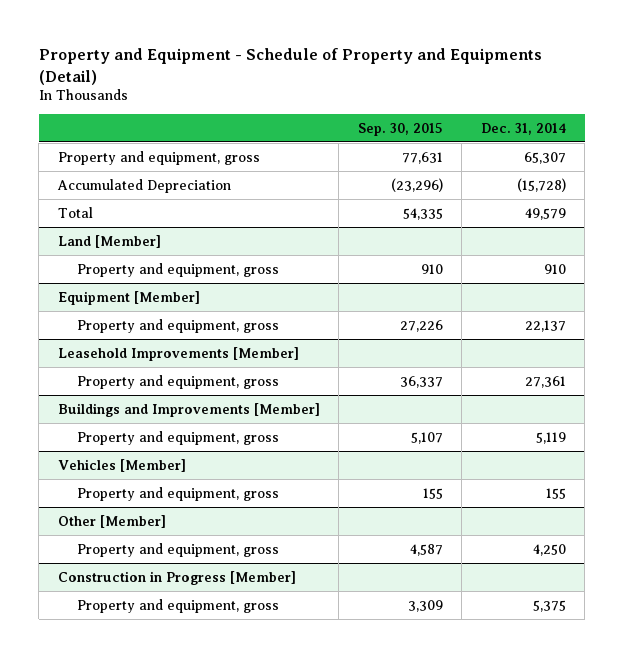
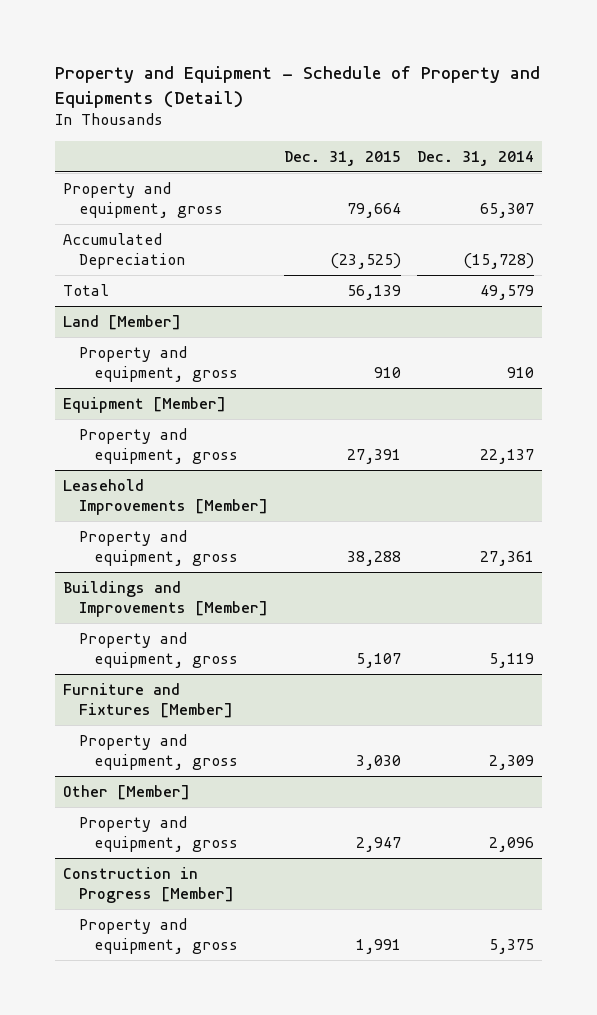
- | Sep. 30, 2015 | Dec. 31, 2014
+ | Dec. 31, 2015 | Dec. 31, 2014
- Vehicles [Member]
- Property and equipment, gross | 155 | 155
+ Furniture and Fixtures [Member]
+ Property and equipment, gross | 3,030 | 2,309
@ Other [Member]
- Property and equipment, gross | 4,587 | 4,250
+ Property and equipment, gross | 2,947 | 2,096

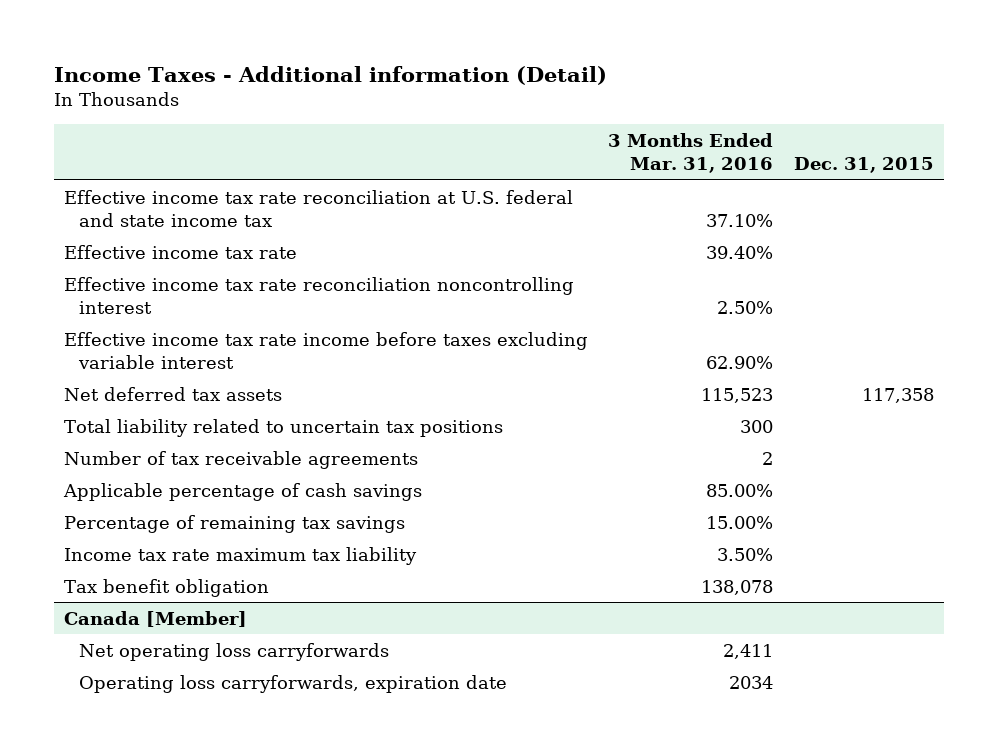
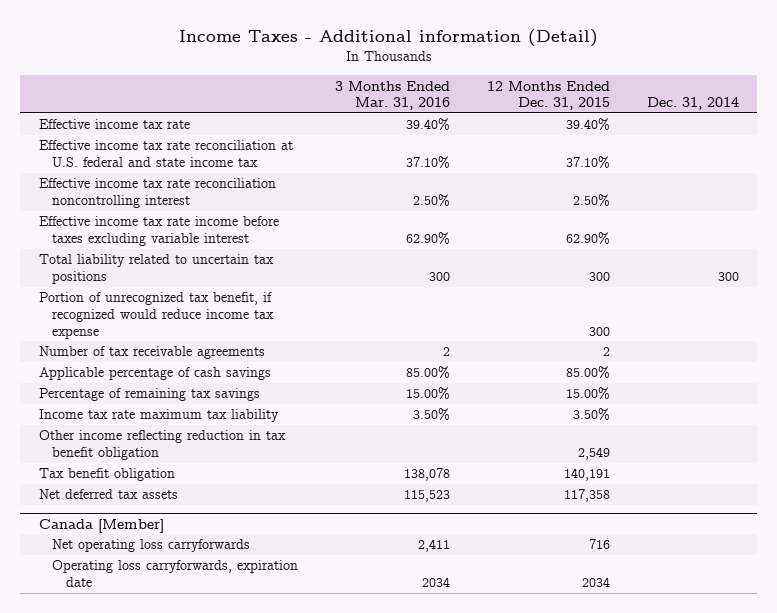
- | 3 Months Ended Mar. 31, 2016 | Dec. 31, 2015
+ | 3 Months Ended Mar. 31, 2016 | 12 Months Ended Dec. 31, 2015 | Dec. 31, 2014
moved down: Effective income tax rate reconciliation at U.S. federal and state income tax | 37.10% | 37.10% |
+ Portion of unrecognized tax benefit, if recognized would reduce income tax expense | | 300 |
+ Other income reflecting reduction in tax benefit obligation | | 2,549 |
moved down: Net deferred tax assets | 115,523 | 117,358 |

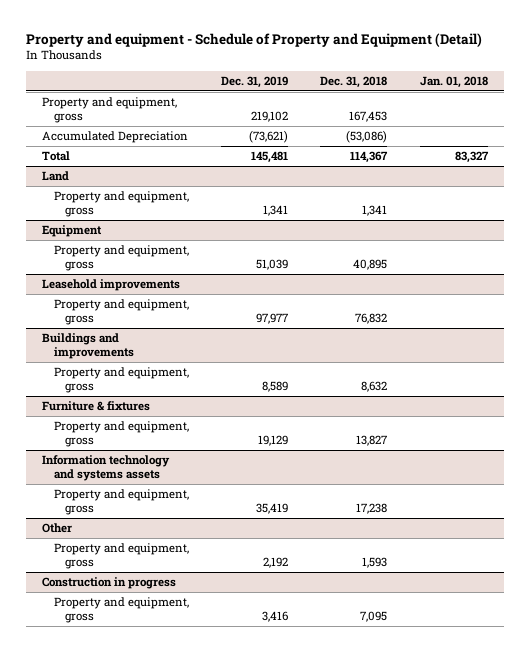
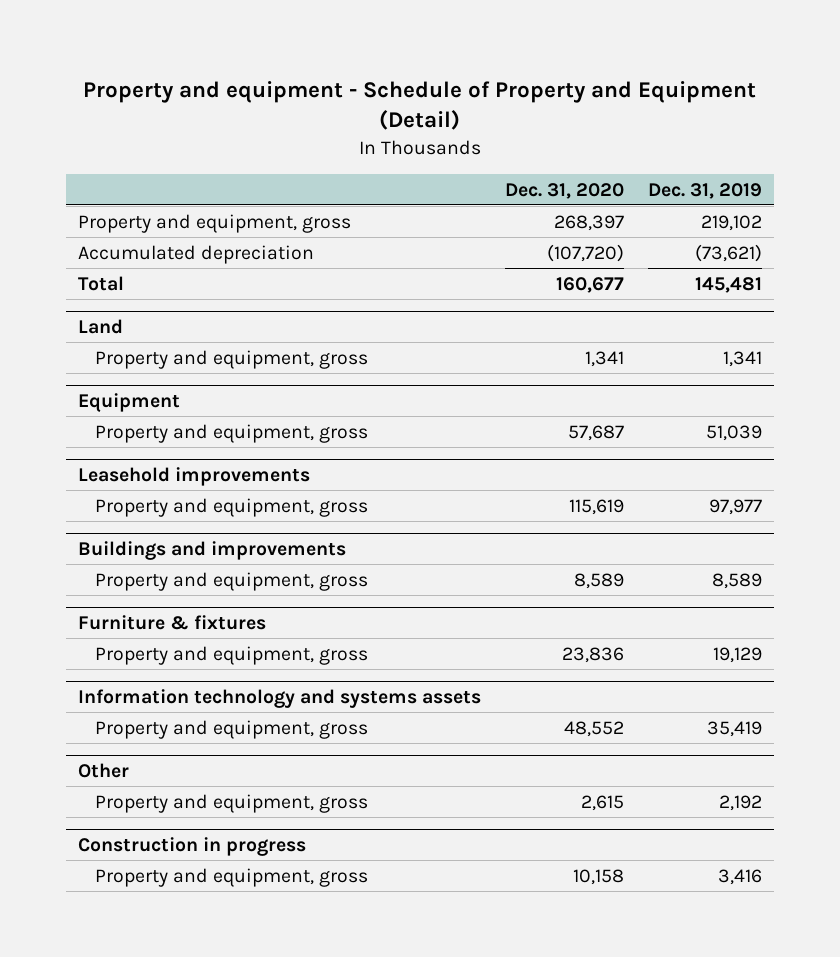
- | Dec. 31, 2019 | Dec. 31, 2018 | Jan. 01, 2018
+ | Dec. 31, 2020 | Dec. 31, 2019
- Accumulated Depreciation | (73,621) | (53,086) |
+ Accumulated depreciation | (107,720) | (73,621)

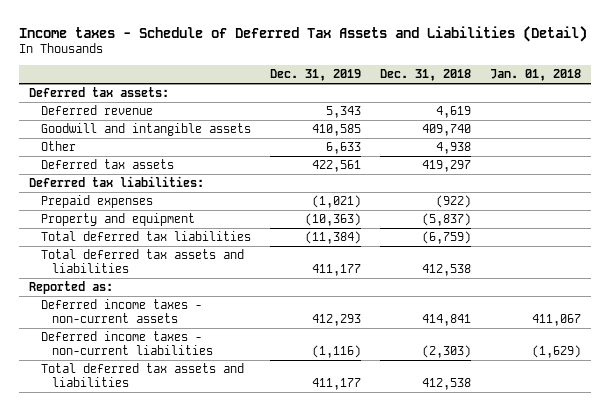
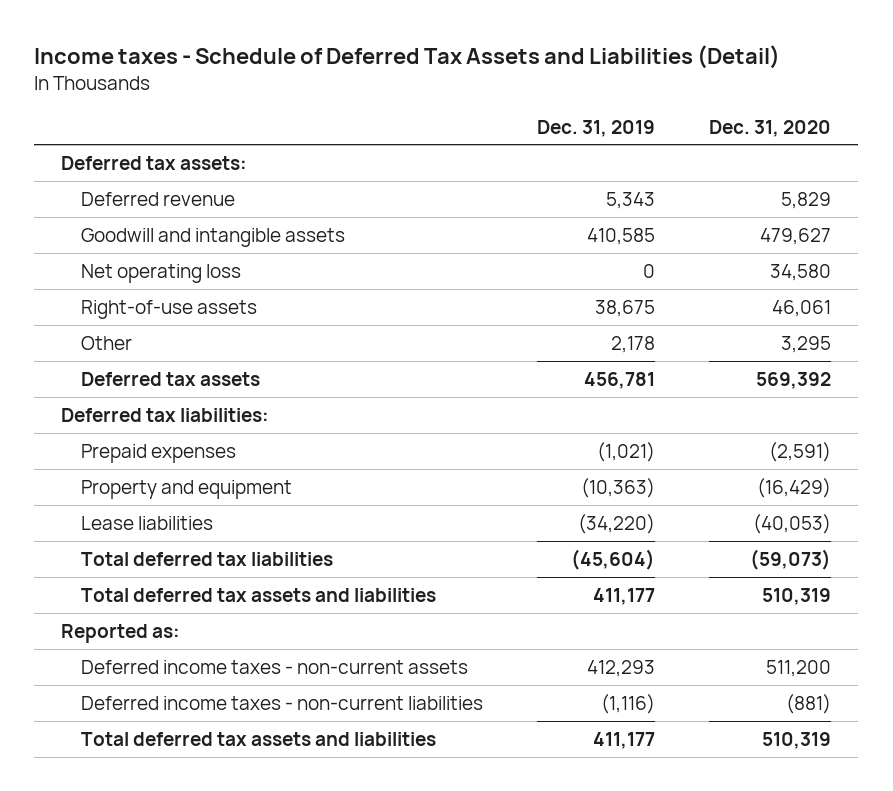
- | Dec. 31, 2019 | Dec. 31, 2018 | Jan. 01, 2018
+ | Dec. 31, 2019 | Dec. 31, 2020
- Other | 6,633 | 4,938 |
- Deferred tax assets | 422,561 | 419,297 |
+ Net operating loss | 0 | 34,580
+ Right-of-use assets | 38,675 | 46,061
+ Other | 2,178 | 3,295
+ Deferred tax assets | 456,781 | 569,392
- Total deferred tax liabilities | (11,384) | (6,759) |
+ Lease liabilities | (34,220) | (40,053)
+ Total deferred tax liabilities | (45,604) | (59,073)

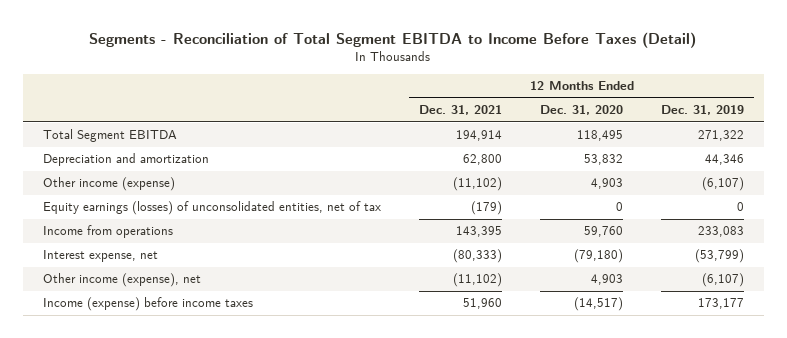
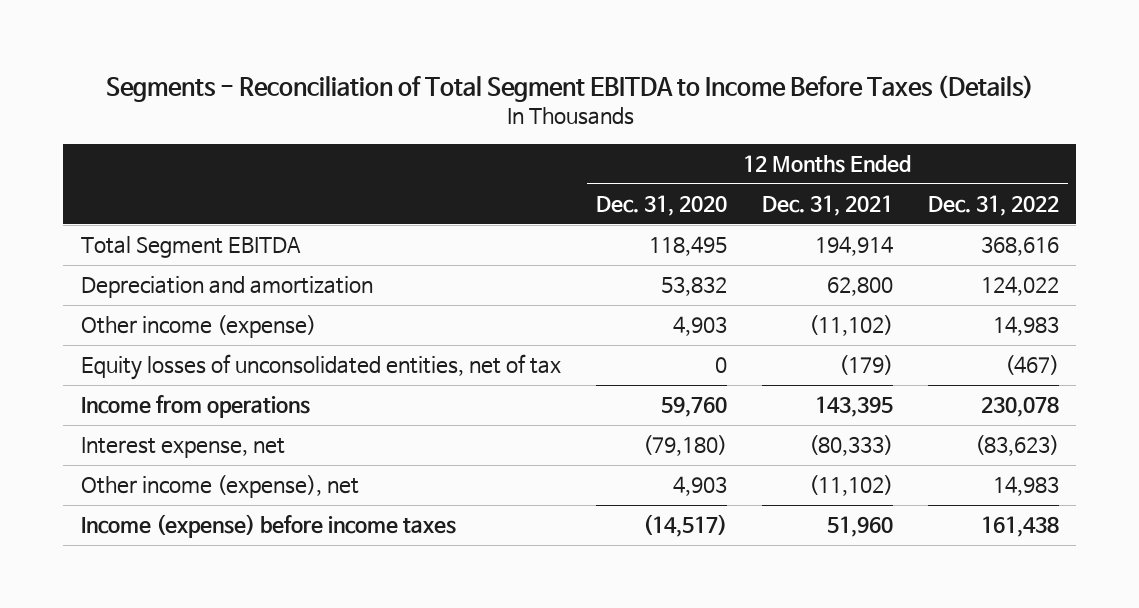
- Segments - Reconciliation of Total Segment EBITDA to Income Before Taxes (Detail)
+ Segments - Reconciliation of Total Segment EBITDA to Income Before Taxes (Details)
- | 12 Months Ended Dec. 31, 2021 | 12 Months Ended Dec. 31, 2020 | 12 Months Ended Dec. 31, 2019
+ | 12 Months Ended Dec. 31, 2020 | 12 Months Ended Dec. 31, 2021 | 12 Months Ended Dec. 31, 2022
- Equity earnings (losses) of unconsolidated entities, net of tax | (179) | 0 | 0
+ Equity losses of unconsolidated entities, net of tax | 0 | (179) | (467)

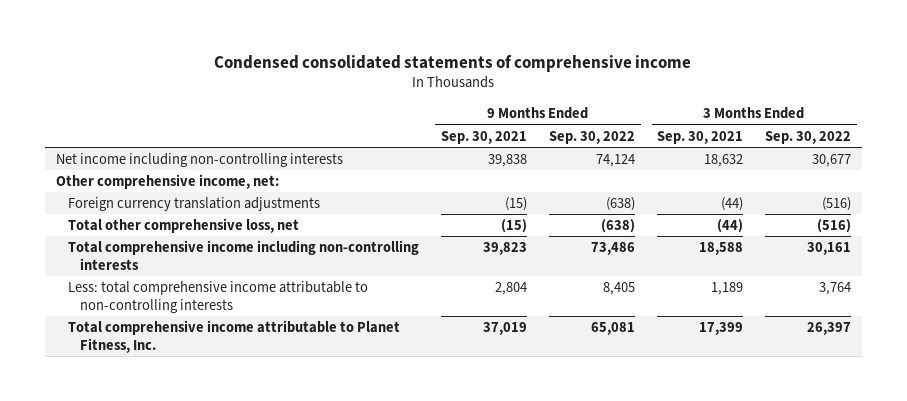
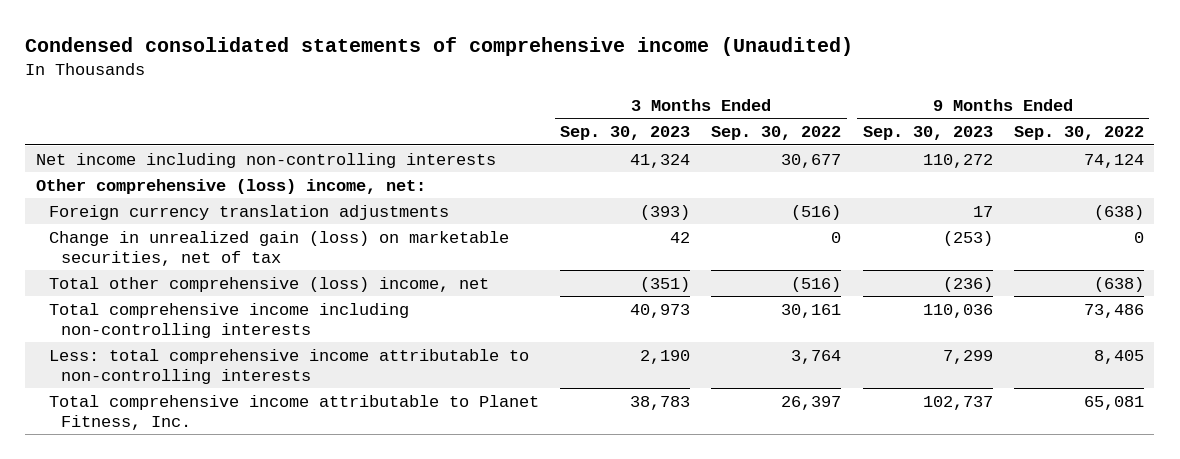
- Condensed consolidated statements of comprehensive income
+ Condensed consolidated statements of comprehensive income (Unaudited)
- | 9 Months Ended Sep. 30, 2021 | 9 Months Ended Sep. 30, 2022 | 3 Months Ended Sep. 30, 2021 | 3 Months Ended Sep. 30, 2022
+ | 3 Months Ended Sep. 30, 2023 | 3 Months Ended Sep. 30, 2022 | 9 Months Ended Sep. 30, 2023 | 9 Months Ended Sep. 30, 2022
- Other comprehensive income, net:
+ Other comprehensive (loss) income, net:
- Total other comprehensive loss, net | (15) | (638) | (44) | (516)
+ Change in unrealized gain (loss) on marketable securities, net of tax | 42 | 0 | (253) | 0
+ Total other comprehensive (loss) income, net | (351) | (516) | (236) | (638)

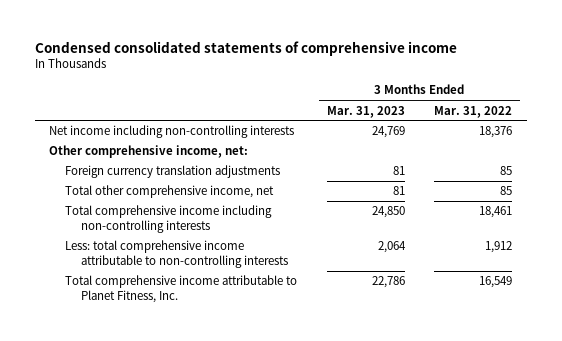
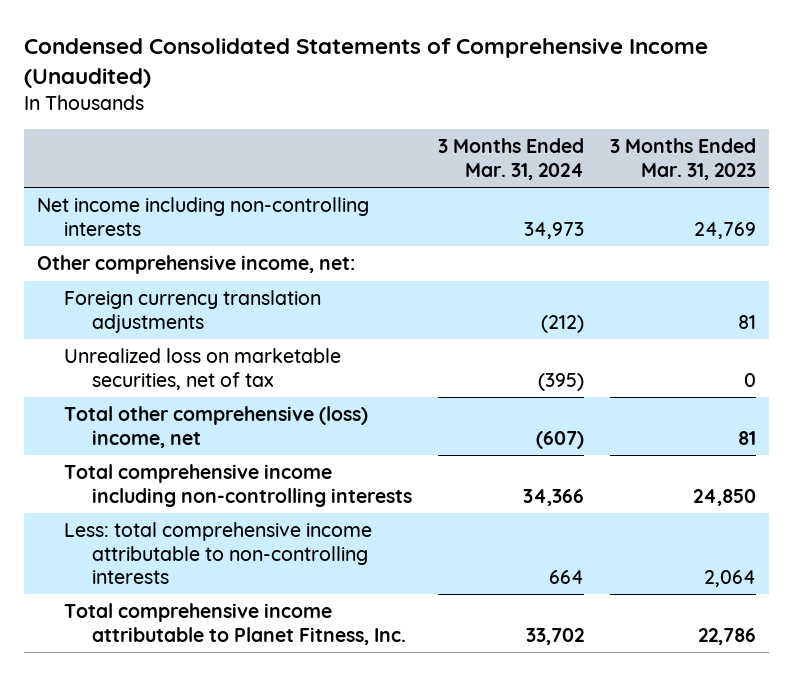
- Condensed consolidated statements of comprehensive income
+ Condensed Consolidated Statements of Comprehensive Income (Unaudited)
- | 3 Months Ended Mar. 31, 2023 | 3 Months Ended Mar. 31, 2022
+ | 3 Months Ended Mar. 31, 2024 | 3 Months Ended Mar. 31, 2023
- Total other comprehensive income, net | 81 | 85
+ Unrealized loss on marketable securities, net of tax | (395) | 0
+ Total other comprehensive (loss) income, net | (607) | 81

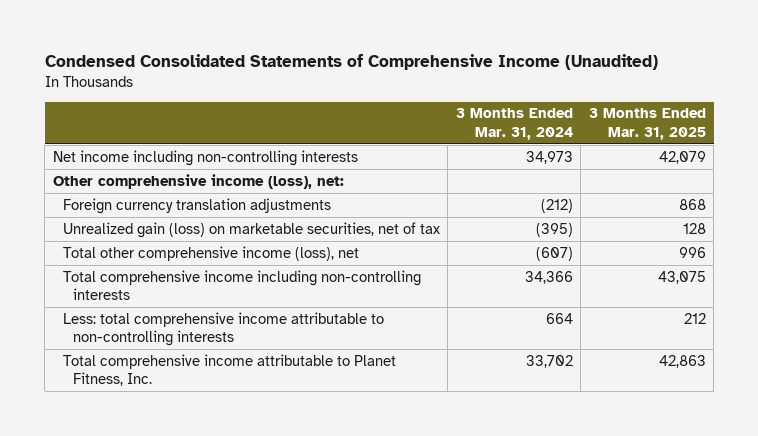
- | 3 Months Ended Mar. 31, 2024 | 3 Months Ended Mar. 31, 2023
+ | 3 Months Ended Mar. 31, 2024 | 3 Months Ended Mar. 31, 2025
- Other comprehensive income, net:
+ Other comprehensive income (loss), net:
- Unrealized loss on marketable securities, net of tax | (395) | 0
- Total other comprehensive (loss) income, net | (607) | 81
+ Unrealized gain (loss) on marketable securities, net of tax | (395) | 128
+ Total other comprehensive income (loss), net | (607) | 996

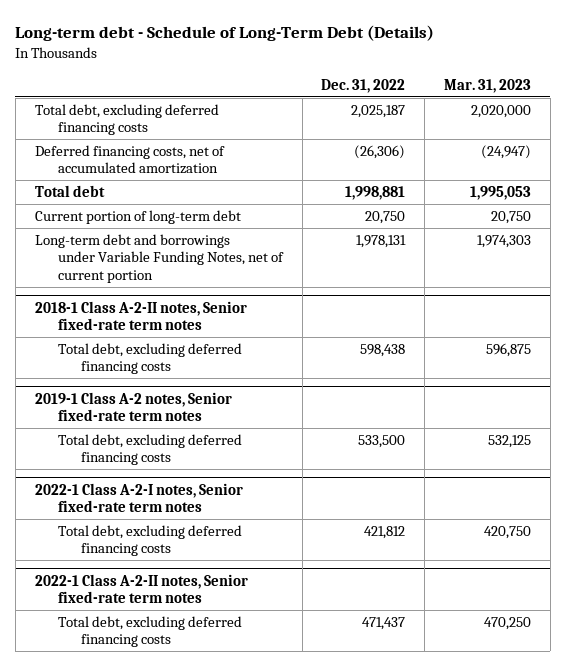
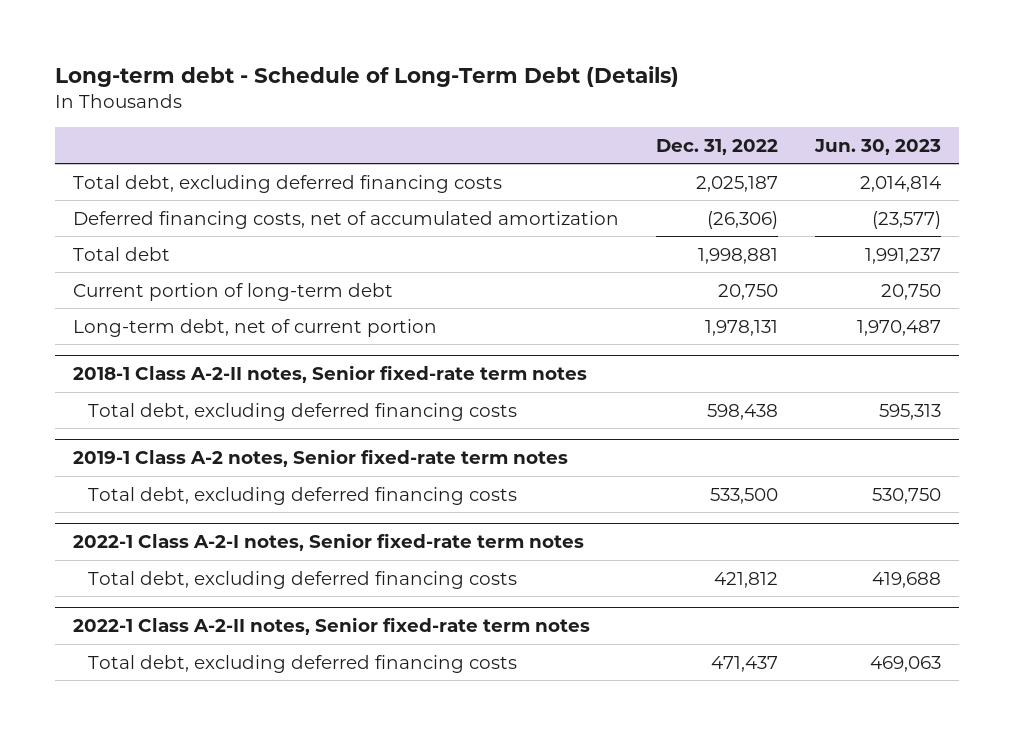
- | Dec. 31, 2022 | Mar. 31, 2023
+ | Dec. 31, 2022 | Jun. 30, 2023
- Long-term debt and borrowings under Variable Funding Notes, net of current portion | 1,978,131 | 1,974,303
+ Long-term debt, net of current portion | 1,978,131 | 1,970,487

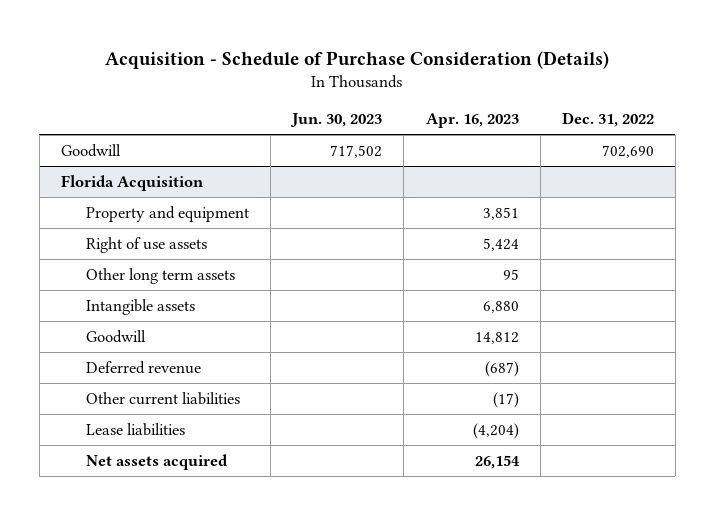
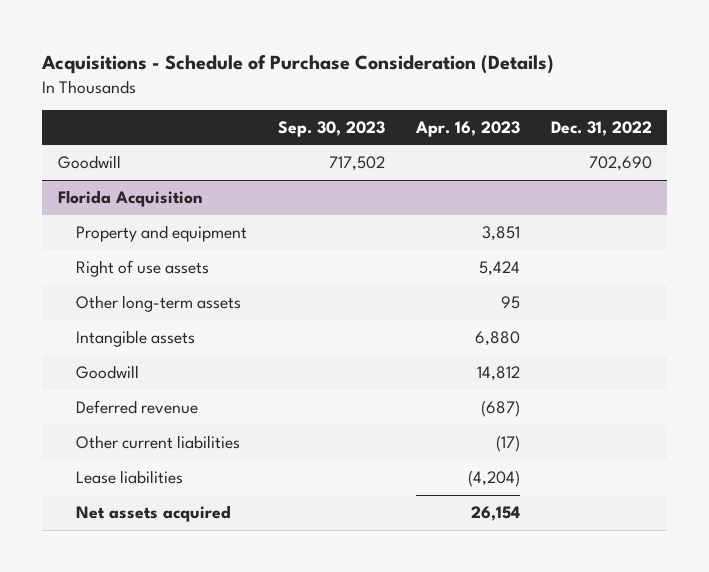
- Acquisition - Schedule of Purchase Consideration (Details)
+ Acquisitions - Schedule of Purchase Consideration (Details)
- | Jun. 30, 2023 | Apr. 16, 2023 | Dec. 31, 2022
+ | Sep. 30, 2023 | Apr. 16, 2023 | Dec. 31, 2022
@ Florida Acquisition
- Other long term assets | | 95 |
+ Other long-term assets | | 95 |

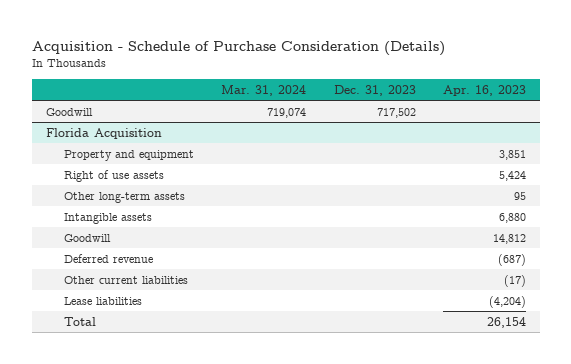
- Acquisitions - Schedule of Purchase Consideration (Details)
+ Acquisition - Schedule of Purchase Consideration (Details)
- | Sep. 30, 2023 | Apr. 16, 2023 | Dec. 31, 2022
+ | Mar. 31, 2024 | Dec. 31, 2023 | Apr. 16, 2023
@ Florida Acquisition
- Net assets acquired | | 26,154 |
+ Total | | | 26,154

